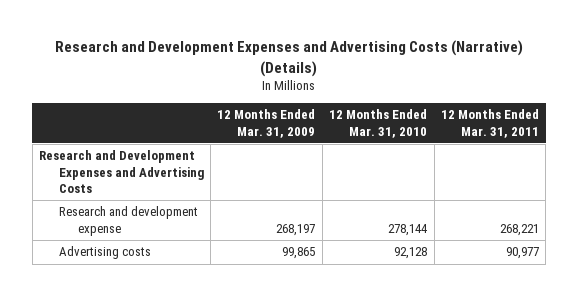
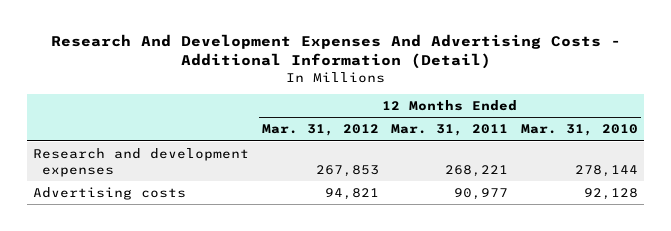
- Research and Development Expenses and Advertising Costs (Narrative) (Details)
+ Research And Development Expenses And Advertising Costs - Additional Information (Detail)
- | 12 Months Ended Mar. 31, 2009 | 12 Months Ended Mar. 31, 2010 | 12 Months Ended Mar. 31, 2011
+ | 12 Months Ended Mar. 31, 2012 | 12 Months Ended Mar. 31, 2011 | 12 Months Ended Mar. 31, 2010
- Research and Development Expenses and Advertising Costs
- Research and development expense | 268,197 | 278,144 | 268,221
+ Research and development expenses | 267,853 | 268,221 | 278,144

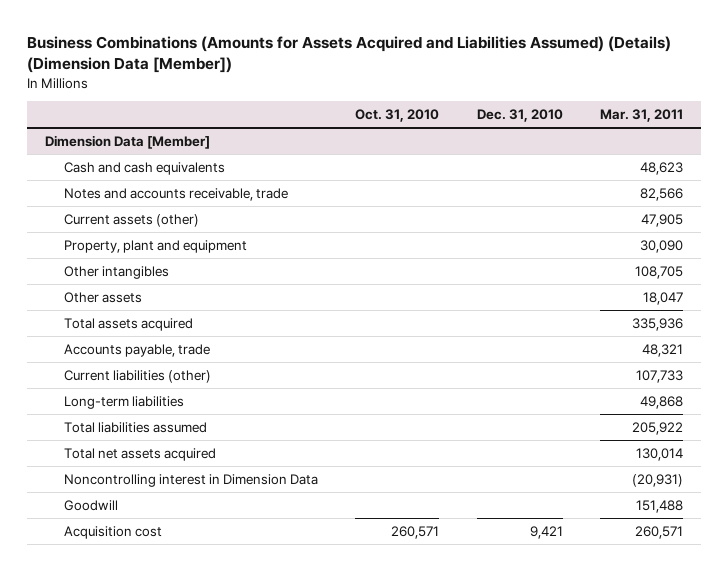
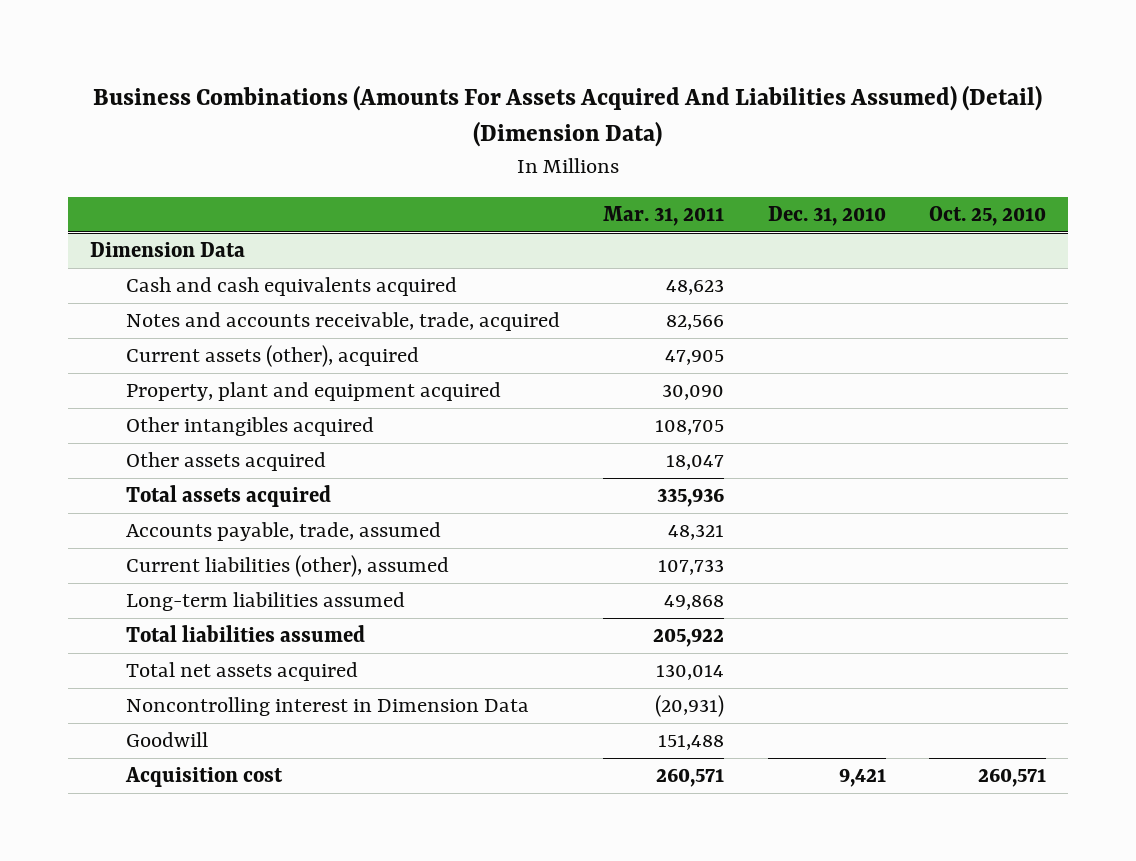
- Business Combinations (Amounts for Assets Acquired and Liabilities Assumed) (Details) (Dimension Data [Member])
+ Business Combinations (Amounts For Assets Acquired And Liabilities Assumed) (Detail) (Dimension Data)
- | Oct. 31, 2010 | Dec. 31, 2010 | Mar. 31, 2011
+ | Mar. 31, 2011 | Dec. 31, 2010 | Oct. 25, 2010
- Dimension Data [Member]
- Cash and cash equivalents | | | 48,623
- Notes and accounts receivable, trade | | | 82,566
- Current assets (other) | | | 47,905
- Property, plant and equipment | | | 30,090
- Other intangibles | | | 108,705
- Other assets | | | 18,047
+ Dimension Data
+ Cash and cash equivalents acquired | 48,623 | |
+ Notes and accounts receivable, trade, acquired | 82,566 | |
+ Current assets (other), acquired | 47,905 | |
+ Property, plant and equipment acquired | 30,090 | |
+ Other intangibles acquired | 108,705 | |
+ Other assets acquired | 18,047 | |
- Accounts payable, trade | | | 48,321
- Current liabilities (other) | | | 107,733
- Long-term liabilities | | | 49,868
+ Accounts payable, trade, assumed | 48,321 | |
+ Current liabilities (other), assumed | 107,733 | |
+ Long-term liabilities assumed | 49,868 | |

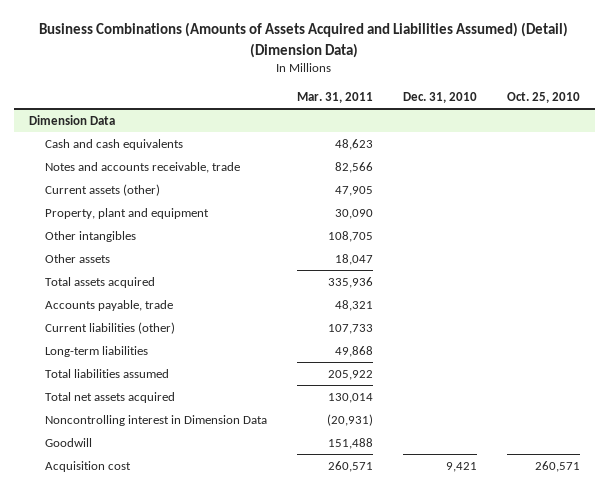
- Business Combinations (Amounts For Assets Acquired And Liabilities Assumed) (Detail) (Dimension Data)
+ Business Combinations (Amounts of Assets Acquired and Liabilities Assumed) (Detail) (Dimension Data)
@ Dimension Data
- Cash and cash equivalents acquired | 48,623 | |
- Notes and accounts receivable, trade, acquired | 82,566 | |
- Current assets (other), acquired | 47,905 | |
- Property, plant and equipment acquired | 30,090 | |
- Other intangibles acquired | 108,705 | |
- Other assets acquired | 18,047 | |
+ Cash and cash equivalents | 48,623 | |
+ Notes and accounts receivable, trade | 82,566 | |
+ Current assets (other) | 47,905 | |
+ Property, plant and equipment | 30,090 | |
+ Other intangibles | 108,705 | |
+ Other assets | 18,047 | |
- Accounts payable, trade, assumed | 48,321 | |
- Current liabilities (other), assumed | 107,733 | |
- Long-term liabilities assumed | 49,868 | |
+ Accounts payable, trade | 48,321 | |
+ Current liabilities (other) | 107,733 | |
+ Long-term liabilities | 49,868 | |

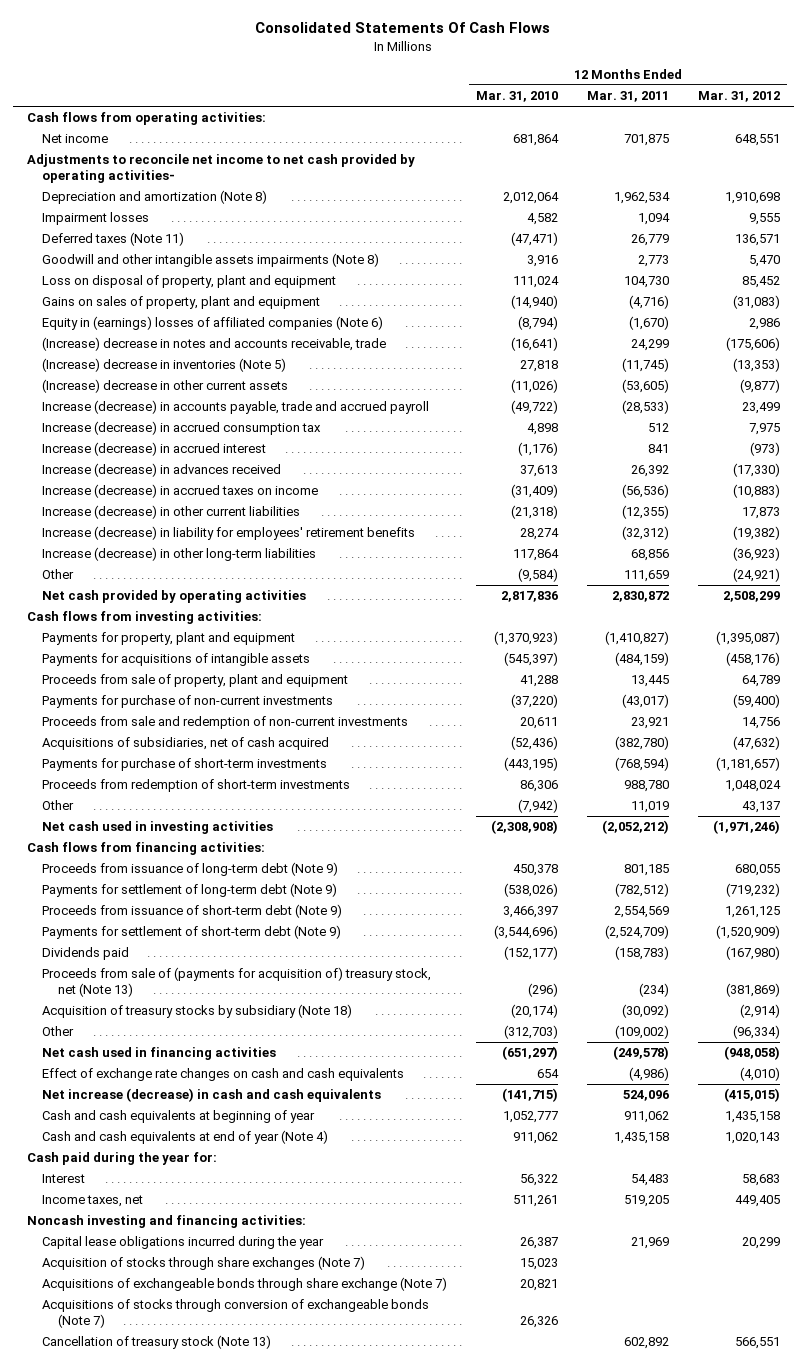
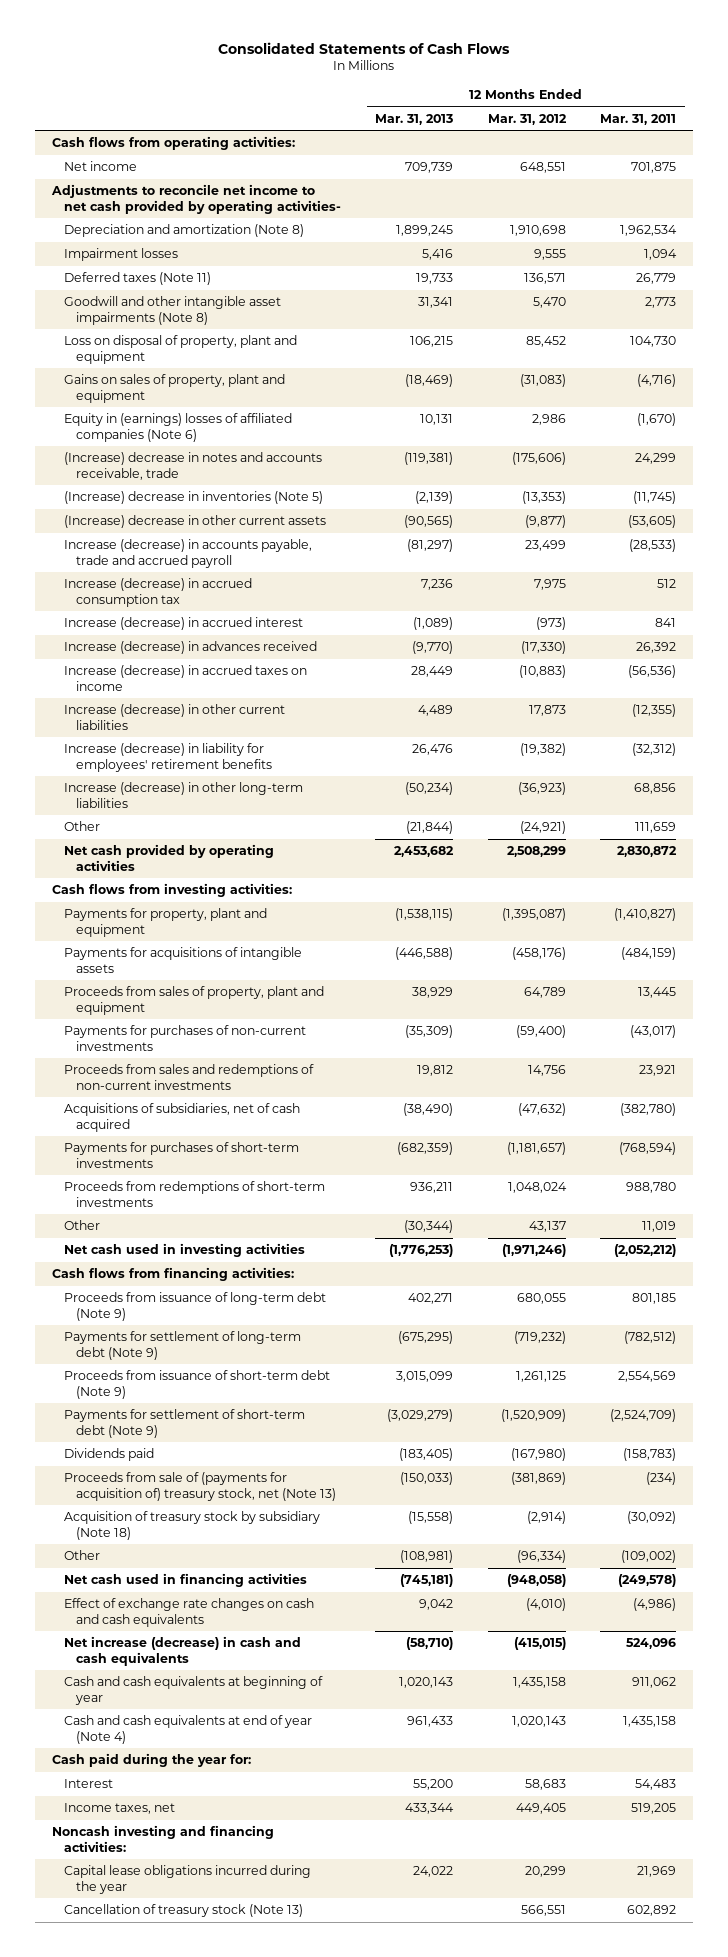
- Consolidated Statements Of Cash Flows
+ Consolidated Statements of Cash Flows
- | 12 Months Ended Mar. 31, 2010 | 12 Months Ended Mar. 31, 2011 | 12 Months Ended Mar. 31, 2012
+ | 12 Months Ended Mar. 31, 2013 | 12 Months Ended Mar. 31, 2012 | 12 Months Ended Mar. 31, 2011
- Goodwill and other intangible assets impairments (Note 8) | 3,916 | 2,773 | 5,470
+ Goodwill and other intangible asset impairments (Note 8) | 31,341 | 5,470 | 2,773
- Proceeds from sale of property, plant and equipment | 41,288 | 13,445 | 64,789
- Payments for purchase of non-current investments | (37,220) | (43,017) | (59,400)
- Proceeds from sale and redemption of non-current investments | 20,611 | 23,921 | 14,756
+ Proceeds from sales of property, plant and equipment | 38,929 | 64,789 | 13,445
+ Payments for purchases of non-current investments | (35,309) | (59,400) | (43,017)
+ Proceeds from sales and redemptions of non-current investments | 19,812 | 14,756 | 23,921
- Payments for purchase of short-term investments | (443,195) | (768,594) | (1,181,657)
- Proceeds from redemption of short-term investments | 86,306 | 988,780 | 1,048,024
+ Payments for purchases of short-term investments | (682,359) | (1,181,657) | (768,594)
+ Proceeds from redemptions of short-term investments | 936,211 | 1,048,024 | 988,780
- Acquisition of treasury stocks by subsidiary (Note 18) | (20,174) | (30,092) | (2,914)
+ Acquisition of treasury stock by subsidiary (Note 18) | (15,558) | (2,914) | (30,092)
- Acquisition of stocks through share exchanges (Note 7) | 15,023 | |
- Acquisitions of exchangeable bonds through share exchange (Note 7) | 20,821 | |
- Acquisitions of stocks through conversion of exchangeable bonds (Note 7) | 26,326 | |

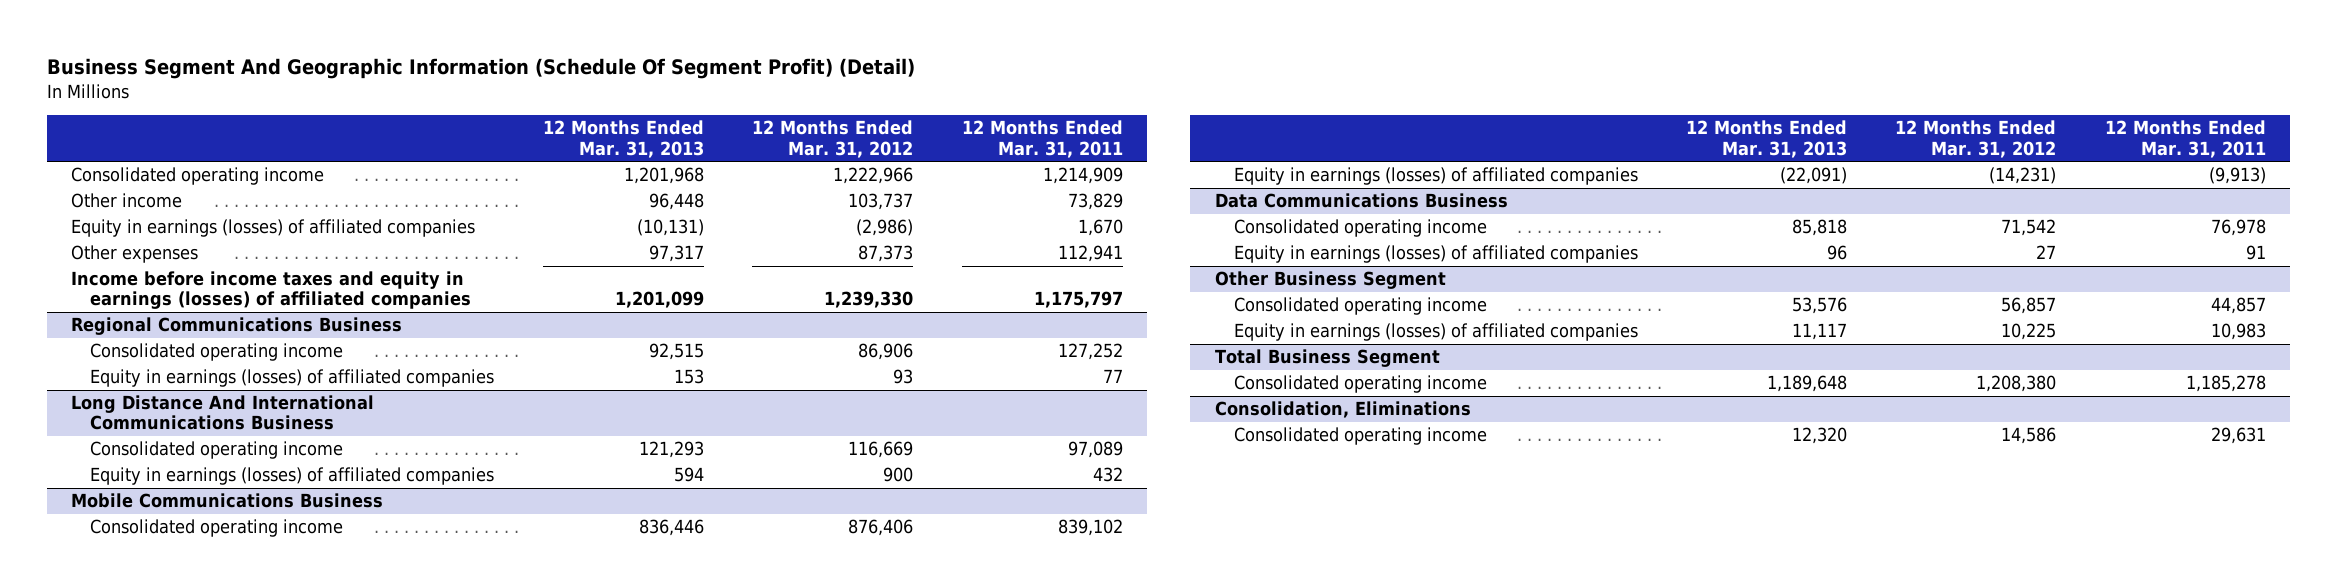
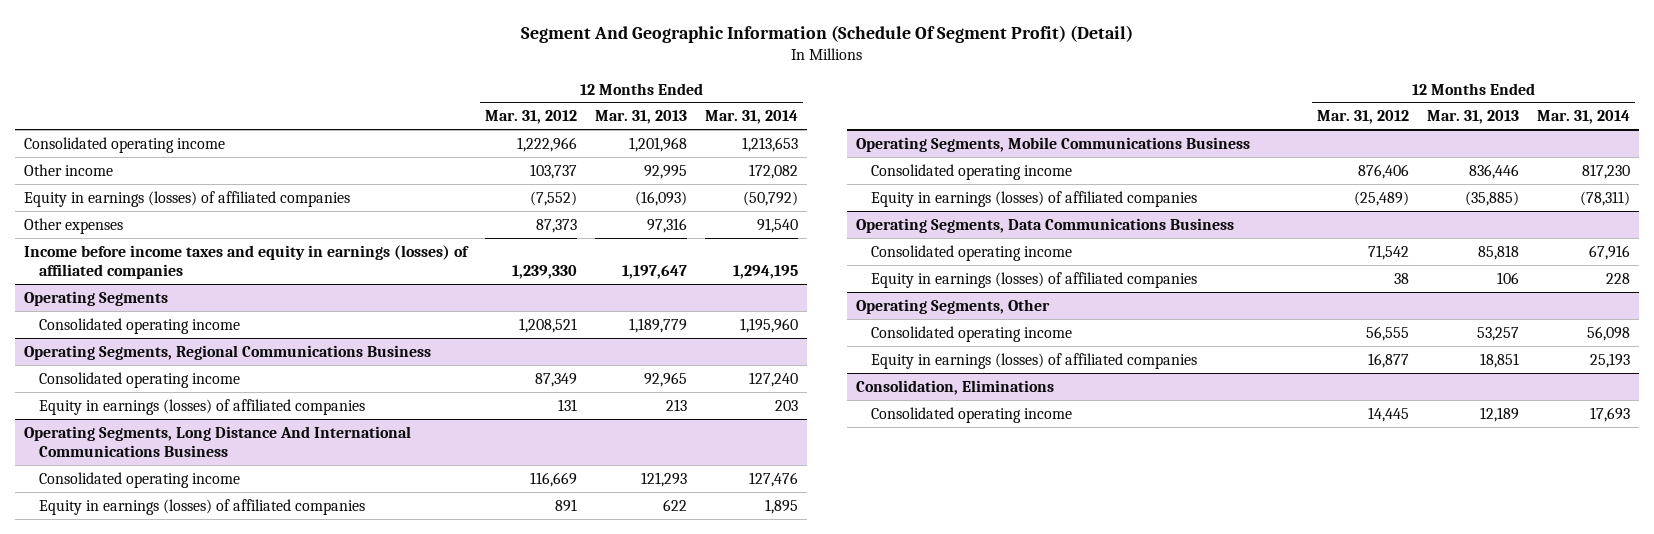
- Business Segment And Geographic Information (Schedule Of Segment Profit) (Detail)
+ Segment And Geographic Information (Schedule Of Segment Profit) (Detail)
- | 12 Months Ended Mar. 31, 2013 | 12 Months Ended Mar. 31, 2012 | 12 Months Ended Mar. 31, 2011
+ | 12 Months Ended Mar. 31, 2012 | 12 Months Ended Mar. 31, 2013 | 12 Months Ended Mar. 31, 2014
- Other income | 96,448 | 103,737 | 73,829
- Equity in earnings (losses) of affiliated companies | (10,131) | (2,986) | 1,670
- Other expenses | 97,317 | 87,373 | 112,941
- Income before income taxes and equity in earnings (losses) of affiliated companies | 1,201,099 | 1,239,330 | 1,175,797
- Regional Communications Business
- Consolidated operating income | 92,515 | 86,906 | 127,252
- Equity in earnings (losses) of affiliated companies | 153 | 93 | 77
- Long Distance And International Communications Business
+ Other income | 103,737 | 92,995 | 172,082
+ Equity in earnings (losses) of affiliated companies | (7,552) | (16,093) | (50,792)
+ Other expenses | 87,373 | 97,316 | 91,540
+ Income before income taxes and equity in earnings (losses) of affiliated companies | 1,239,330 | 1,197,647 | 1,294,195
+ Operating Segments
+ Consolidated operating income | 1,208,521 | 1,189,779 | 1,195,960
+ Operating Segments, Regional Communications Business
+ Consolidated operating income | 87,349 | 92,965 | 127,240
+ Equity in earnings (losses) of affiliated companies | 131 | 213 | 203
+ Operating Segments, Long Distance And International Communications Business
- Equity in earnings (losses) of affiliated companies | 594 | 900 | 432
- Mobile Communications Business
+ Equity in earnings (losses) of affiliated companies | 891 | 622 | 1,895
+ Operating Segments, Mobile Communications Business
- Equity in earnings (losses) of affiliated companies | (22,091) | (14,231) | (9,913)
- Data Communications Business
+ Equity in earnings (losses) of affiliated companies | (25,489) | (35,885) | (78,311)
+ Operating Segments, Data Communications Business
- Equity in earnings (losses) of affiliated companies | 96 | 27 | 91
- Other Business Segment
- Consolidated operating income | 53,576 | 56,857 | 44,857
- Equity in earnings (losses) of affiliated companies | 11,117 | 10,225 | 10,983
- Total Business Segment
- Consolidated operating income | 1,189,648 | 1,208,380 | 1,185,278
+ Equity in earnings (losses) of affiliated companies | 38 | 106 | 228
+ Operating Segments, Other
+ Consolidated operating income | 56,555 | 53,257 | 56,098
+ Equity in earnings (losses) of affiliated companies | 16,877 | 18,851 | 25,193
@ Consolidation, Eliminations
- Consolidated operating income | 12,320 | 14,586 | 29,631
+ Consolidated operating income | 14,445 | 12,189 | 17,693

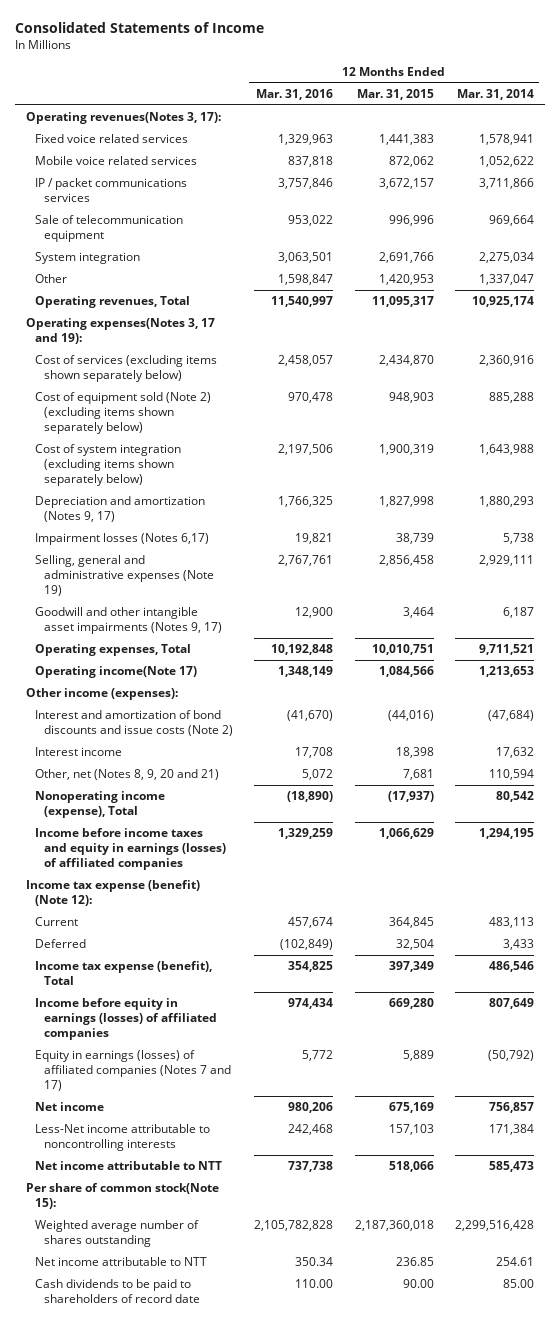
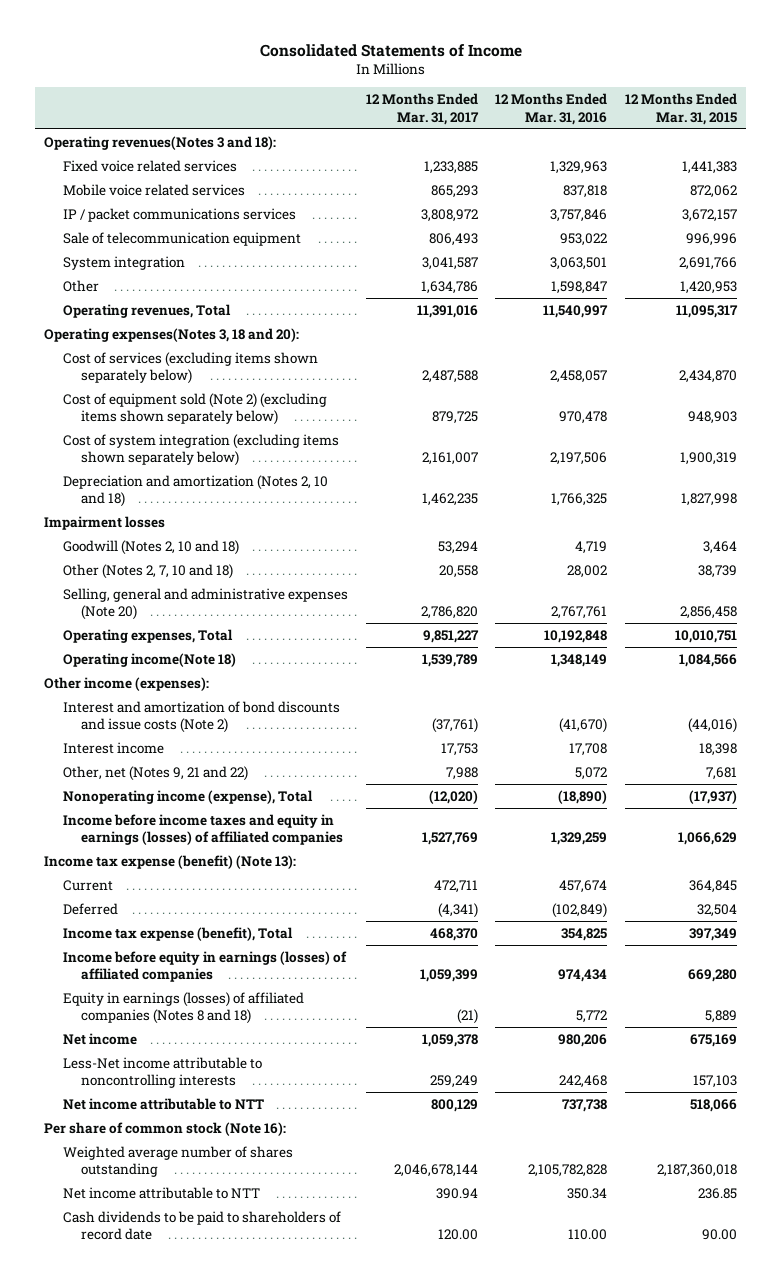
- | 12 Months Ended Mar. 31, 2016 | 12 Months Ended Mar. 31, 2015 | 12 Months Ended Mar. 31, 2014
+ | 12 Months Ended Mar. 31, 2017 | 12 Months Ended Mar. 31, 2016 | 12 Months Ended Mar. 31, 2015
- Operating revenues(Notes 3, 17):
+ Operating revenues(Notes 3 and 18):
- Operating expenses(Notes 3, 17 and 19):
+ Operating expenses(Notes 3, 18 and 20):
- Depreciation and amortization (Notes 9, 17) | 1,766,325 | 1,827,998 | 1,880,293
- Impairment losses (Notes 6,17) | 19,821 | 38,739 | 5,738
- Selling, general and administrative expenses (Note 19) | 2,767,761 | 2,856,458 | 2,929,111
- Goodwill and other intangible asset impairments (Notes 9, 17) | 12,900 | 3,464 | 6,187
+ Depreciation and amortization (Notes 2, 10 and 18) | 1,462,235 | 1,766,325 | 1,827,998
+ Impairment losses
+ Goodwill (Notes 2, 10 and 18) | 53,294 | 4,719 | 3,464
+ Other (Notes 2, 7, 10 and 18) | 20,558 | 28,002 | 38,739
+ Selling, general and administrative expenses (Note 20) | 2,786,820 | 2,767,761 | 2,856,458
- Operating income(Note 17) | 1,348,149 | 1,084,566 | 1,213,653
+ Operating income(Note 18) | 1,539,789 | 1,348,149 | 1,084,566
- Other, net (Notes 8, 9, 20 and 21) | 5,072 | 7,681 | 110,594
+ Other, net (Notes 9, 21 and 22) | 7,988 | 5,072 | 7,681
- Income tax expense (benefit) (Note 12):
+ Income tax expense (benefit) (Note 13):
- Equity in earnings (losses) of affiliated companies (Notes 7 and 17) | 5,772 | 5,889 | (50,792)
+ Equity in earnings (losses) of affiliated companies (Notes 8 and 18) | (21) | 5,772 | 5,889
- Per share of common stock(Note 15):
+ Per share of common stock (Note 16):

